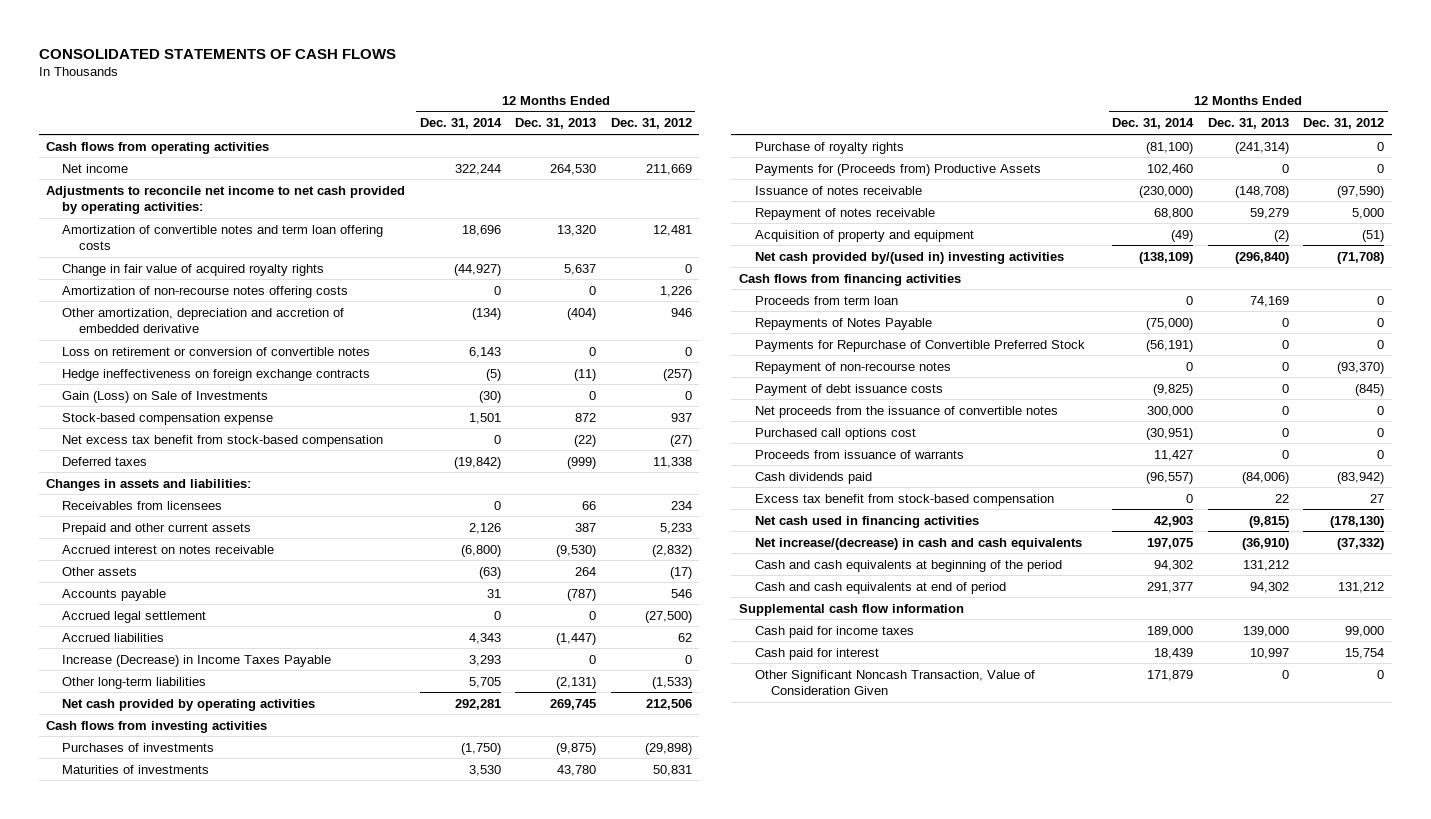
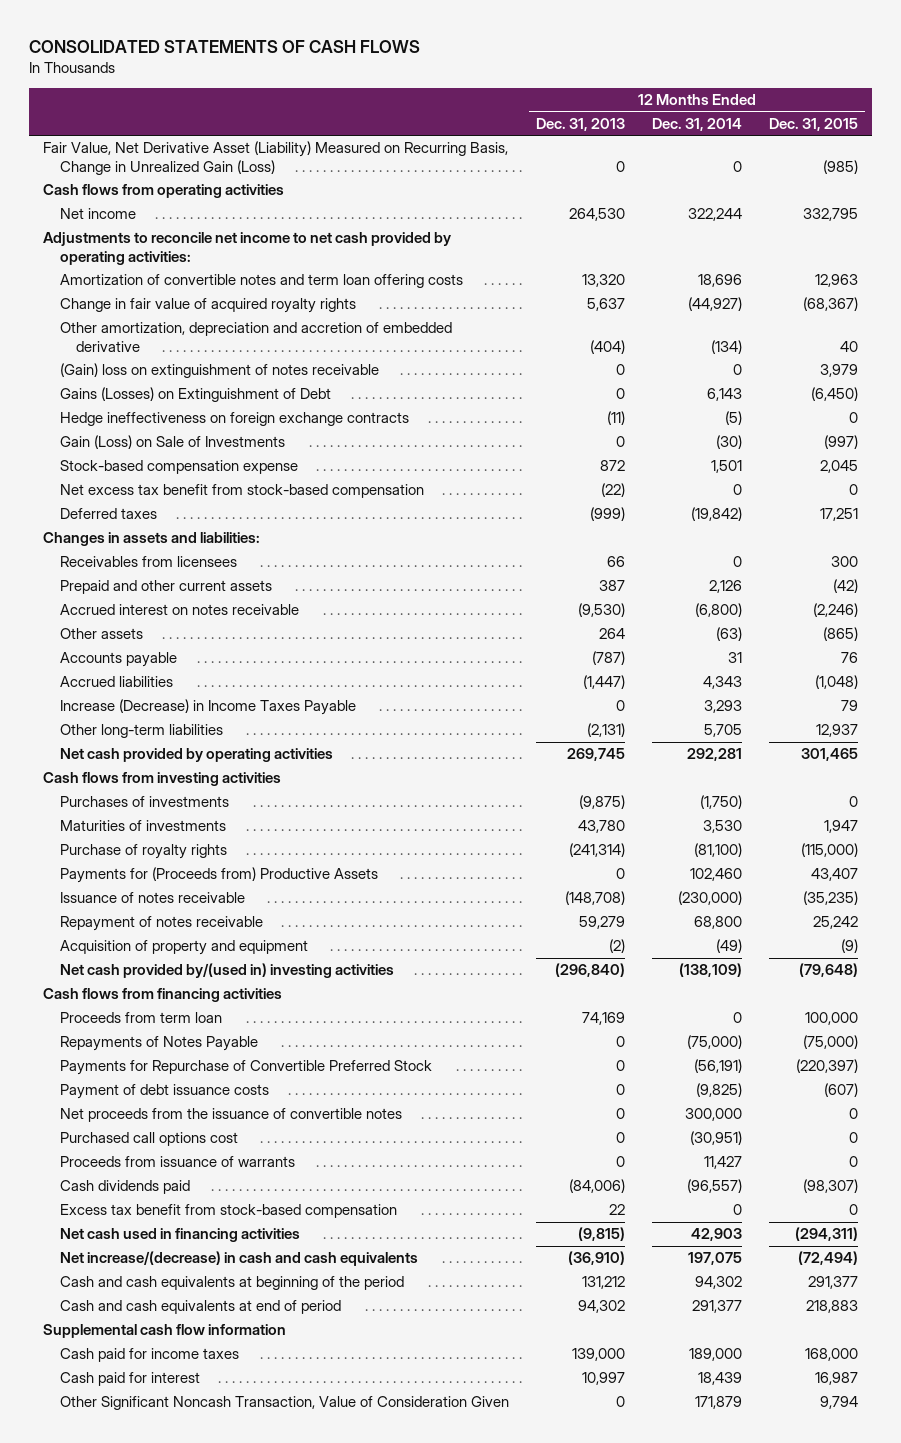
- | 12 Months Ended Dec. 31, 2014 | 12 Months Ended Dec. 31, 2013 | 12 Months Ended Dec. 31, 2012
+ | 12 Months Ended Dec. 31, 2013 | 12 Months Ended Dec. 31, 2014 | 12 Months Ended Dec. 31, 2015
+ Fair Value, Net Derivative Asset (Liability) Measured on Recurring Basis, Change in Unrealized Gain (Loss) | 0 | 0 | (985)
- Amortization of non-recourse notes offering costs | 0 | 0 | 1,226
- Loss on retirement or conversion of convertible notes | 6,143 | 0 | 0
+ (Gain) loss on extinguishment of notes receivable | 0 | 0 | 3,979
+ Gains (Losses) on Extinguishment of Debt | 0 | 6,143 | (6,450)
- Accrued legal settlement | 0 | 0 | (27,500)
- Repayment of non-recourse notes | 0 | 0 | (93,370)

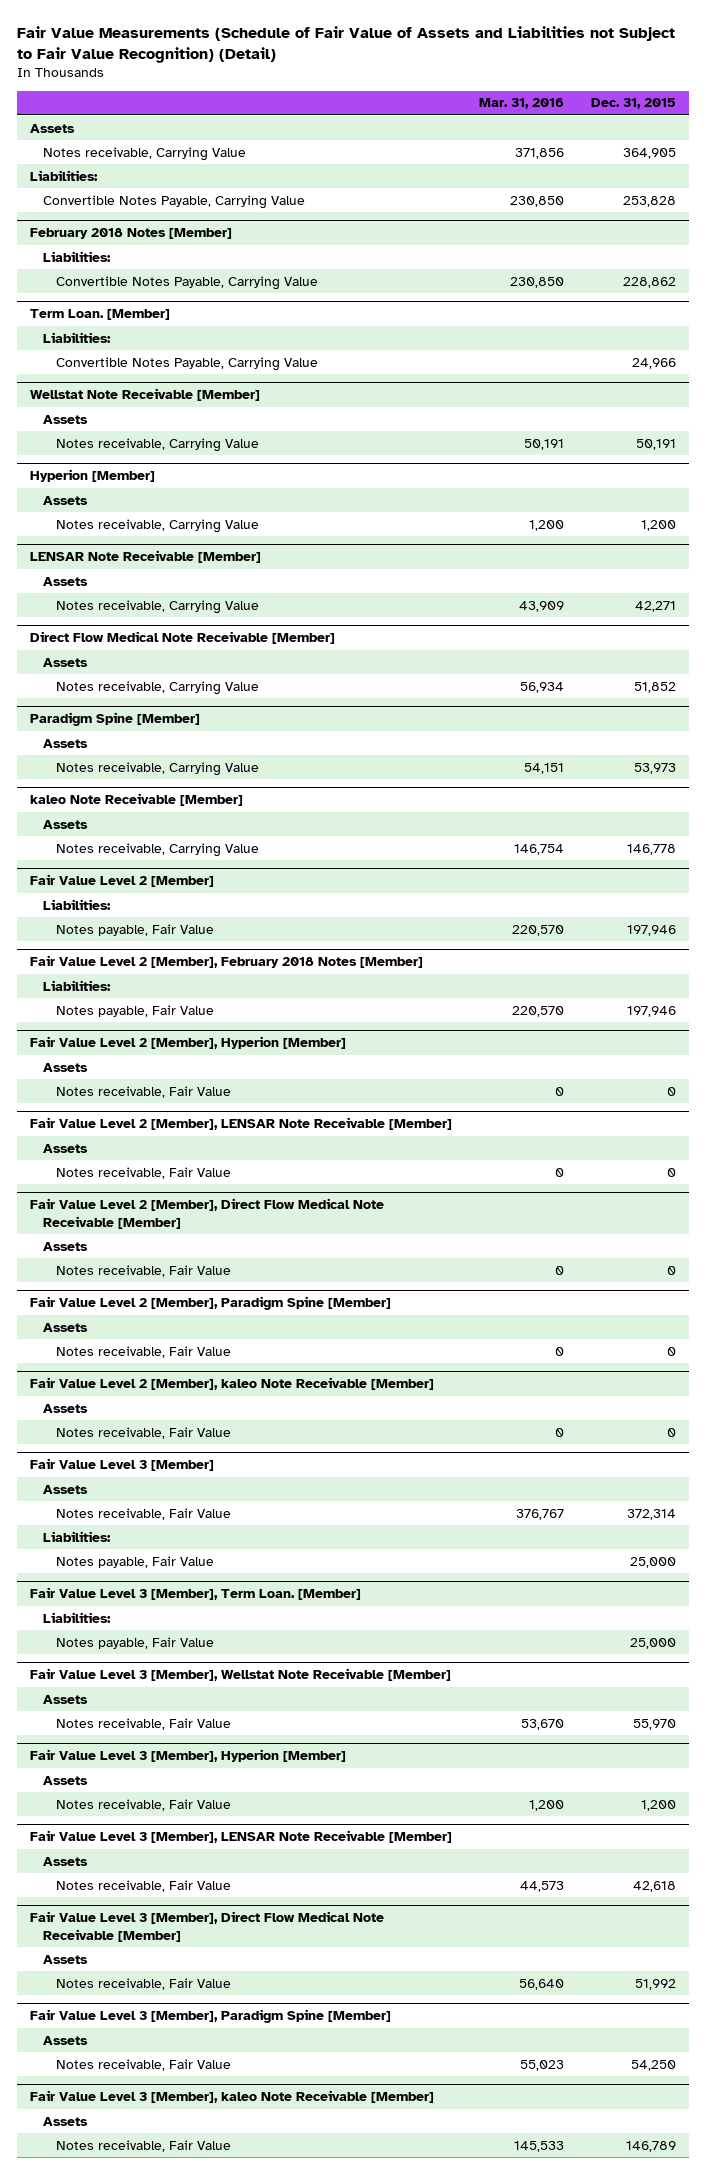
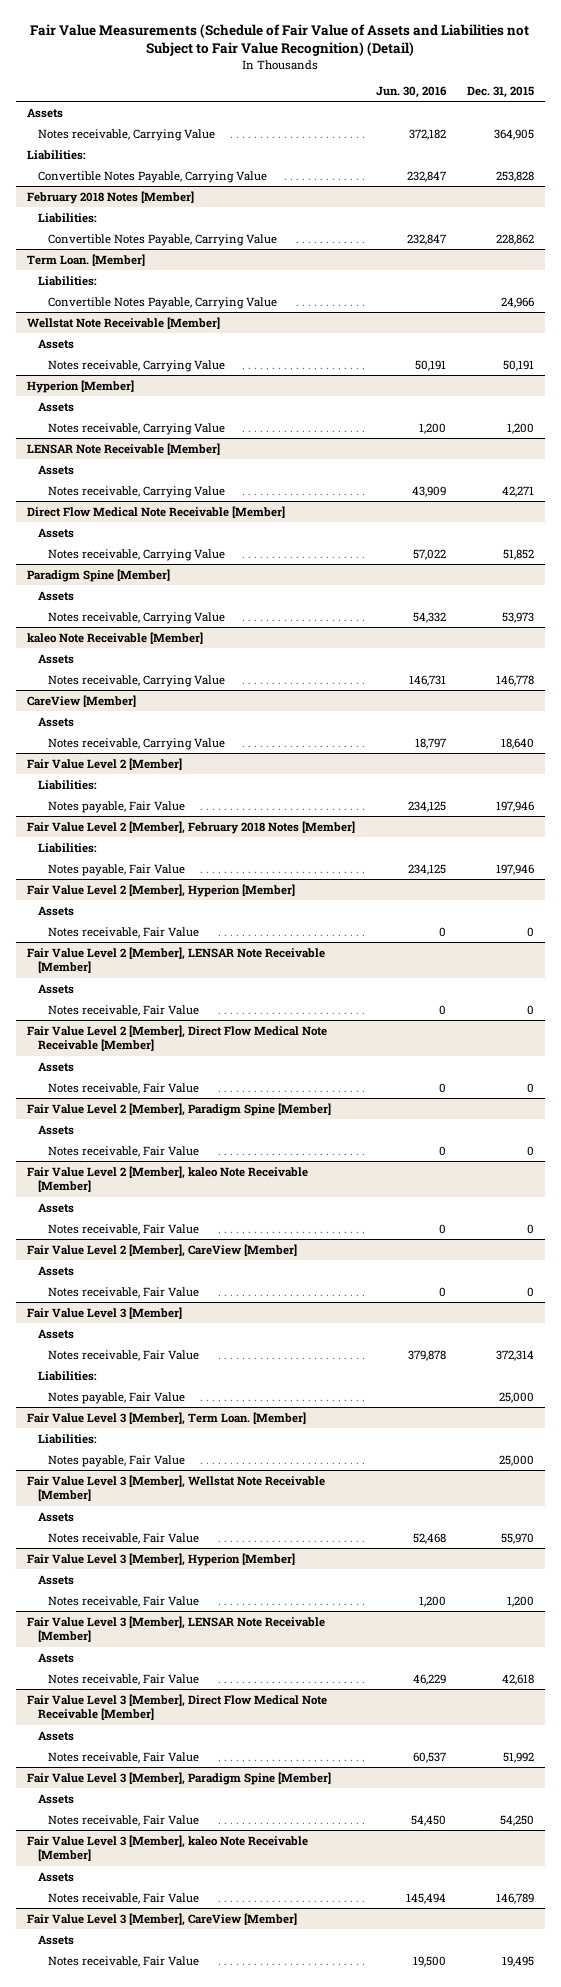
- | Mar. 31, 2016 | Dec. 31, 2015
+ | Jun. 30, 2016 | Dec. 31, 2015
+ CareView [Member]
+ Assets
+ Notes receivable, Carrying Value | 18,797 | 18,640
+ Fair Value Level 2 [Member], CareView [Member]
+ Assets
+ Notes receivable, Fair Value | 0 | 0
+ Fair Value Level 3 [Member], CareView [Member]
+ Assets
+ Notes receivable, Fair Value | 19,500 | 19,495

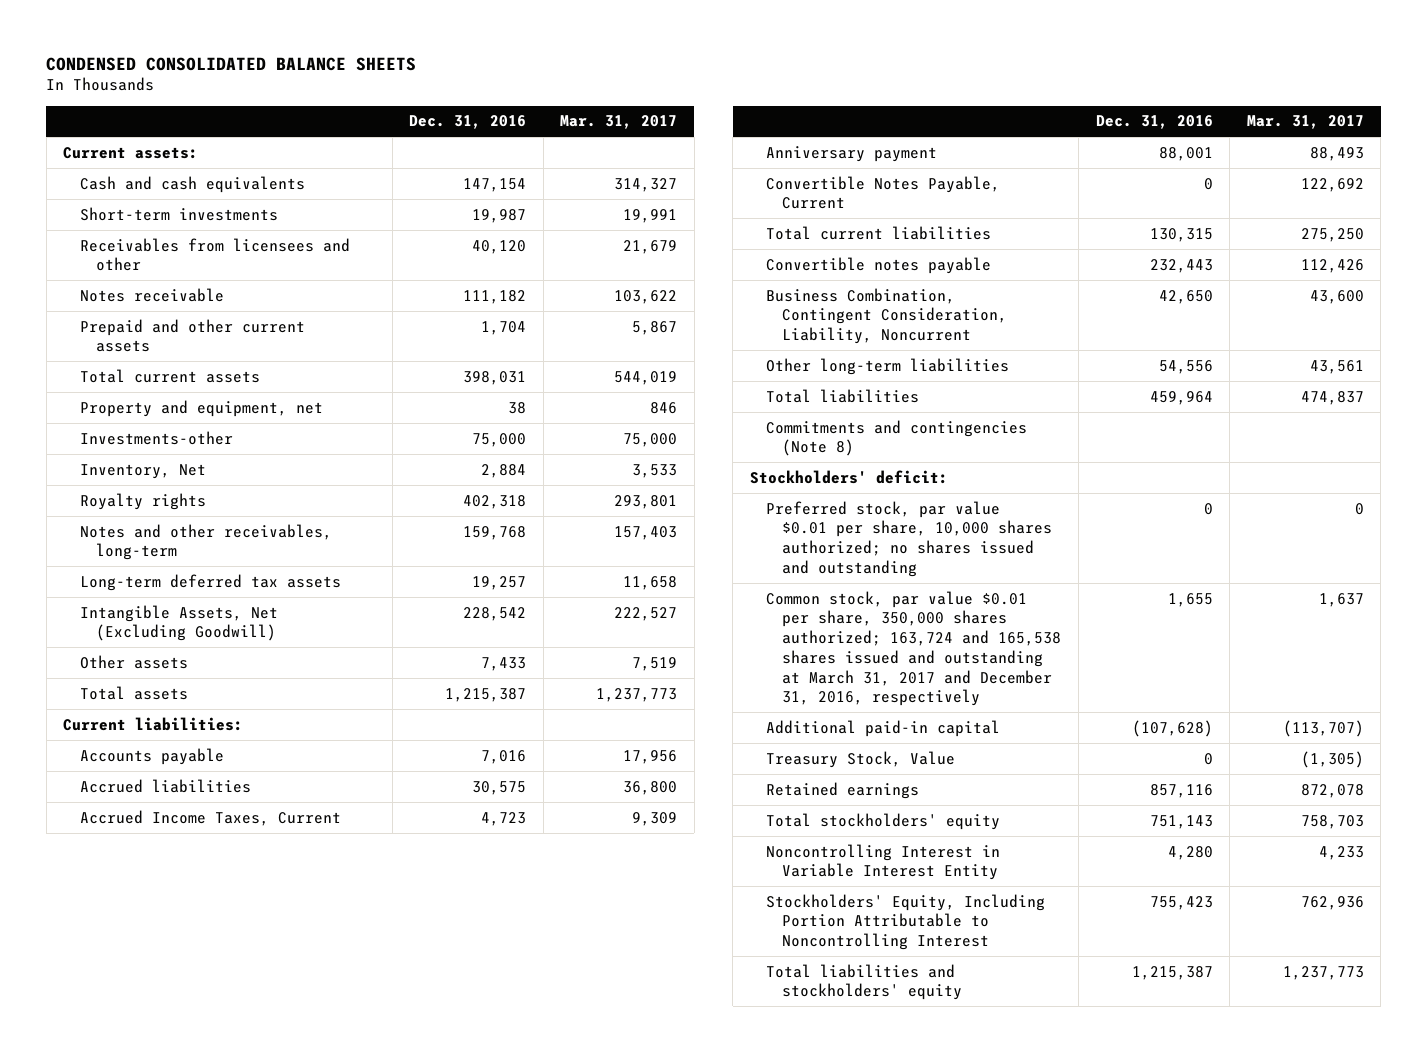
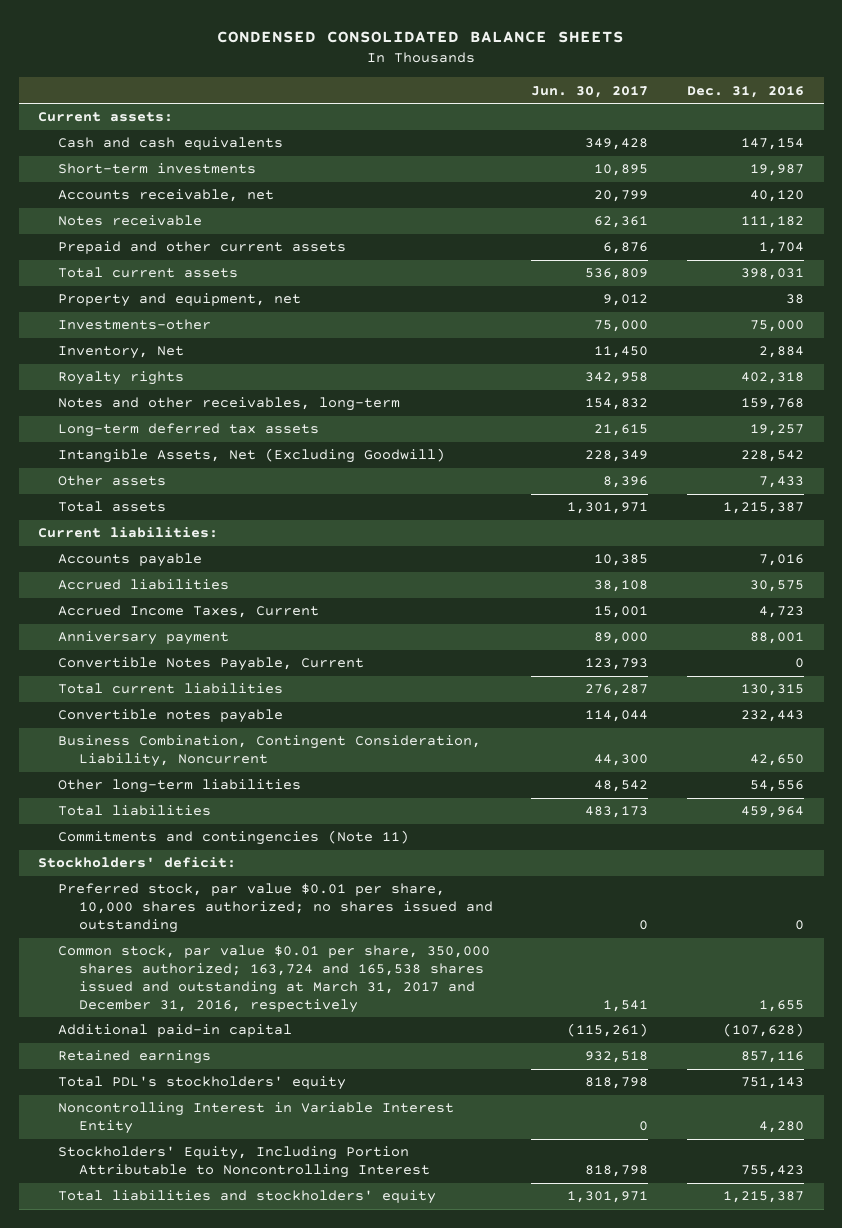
- | Dec. 31, 2016 | Mar. 31, 2017
+ | Jun. 30, 2017 | Dec. 31, 2016
- Receivables from licensees and other | 40,120 | 21,679
+ Accounts receivable, net | 20,799 | 40,120
- Commitments and contingencies (Note 8)
+ Commitments and contingencies (Note 11)
- Treasury Stock, Value | 0 | (1,305)
- Total stockholders' equity | 751,143 | 758,703
+ Total PDL's stockholders' equity | 818,798 | 751,143

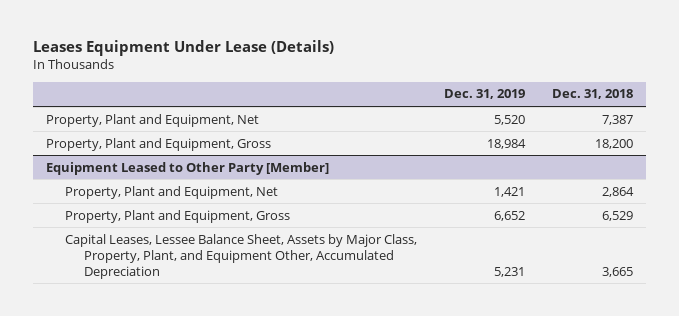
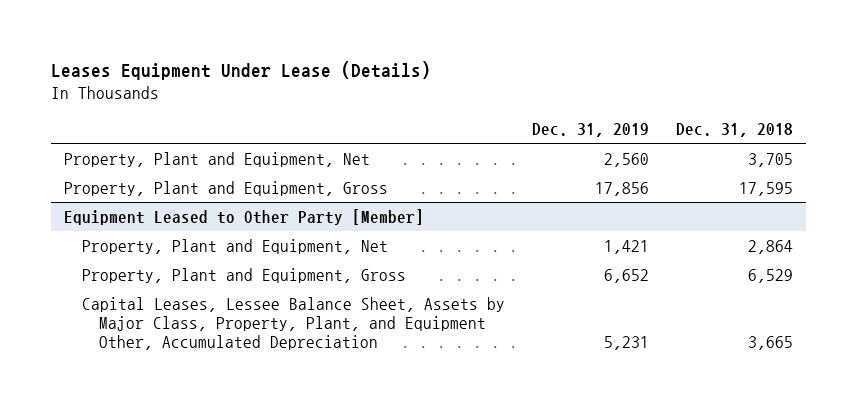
- Property, Plant and Equipment, Net | 5,520 | 7,387
- Property, Plant and Equipment, Gross | 18,984 | 18,200
+ Property, Plant and Equipment, Net | 2,560 | 3,705
+ Property, Plant and Equipment, Gross | 17,856 | 17,595

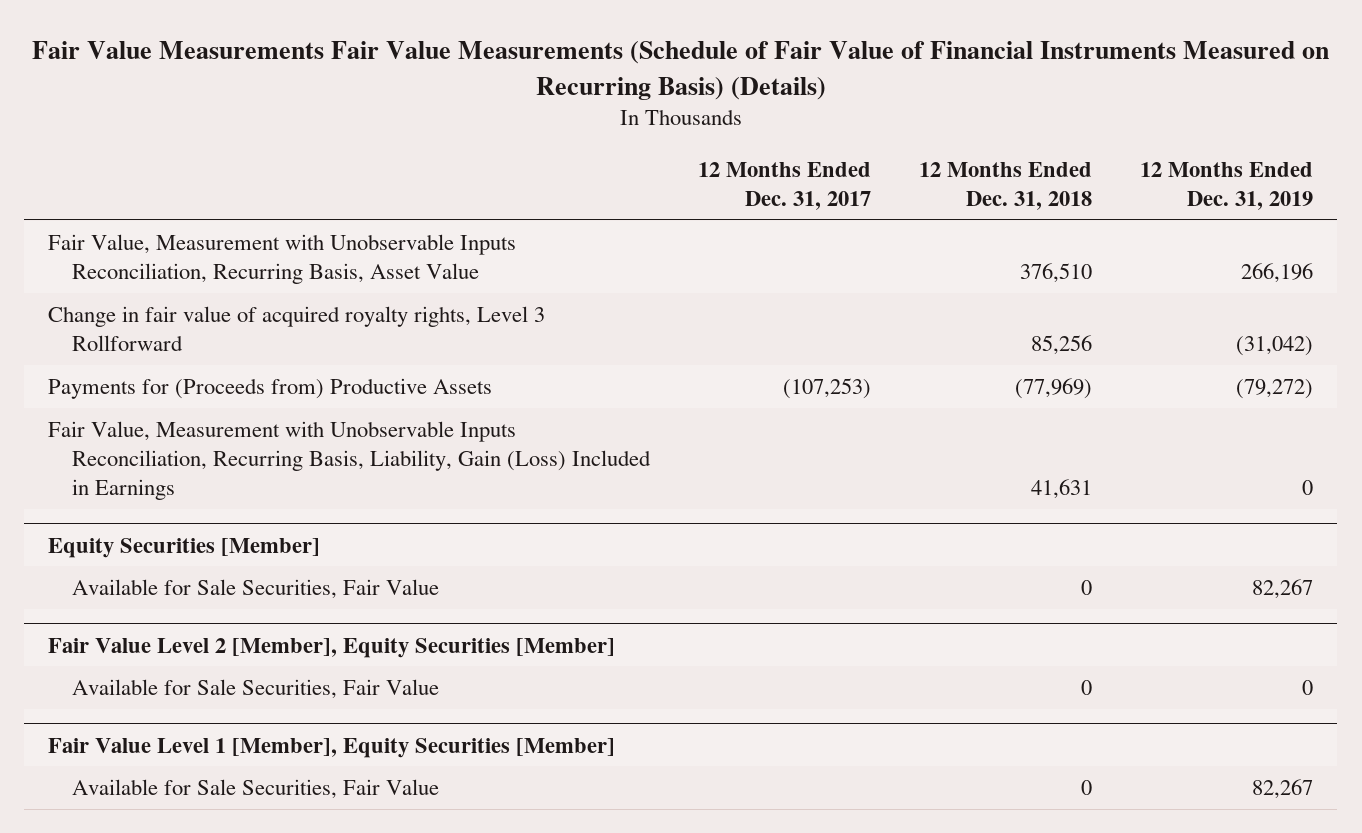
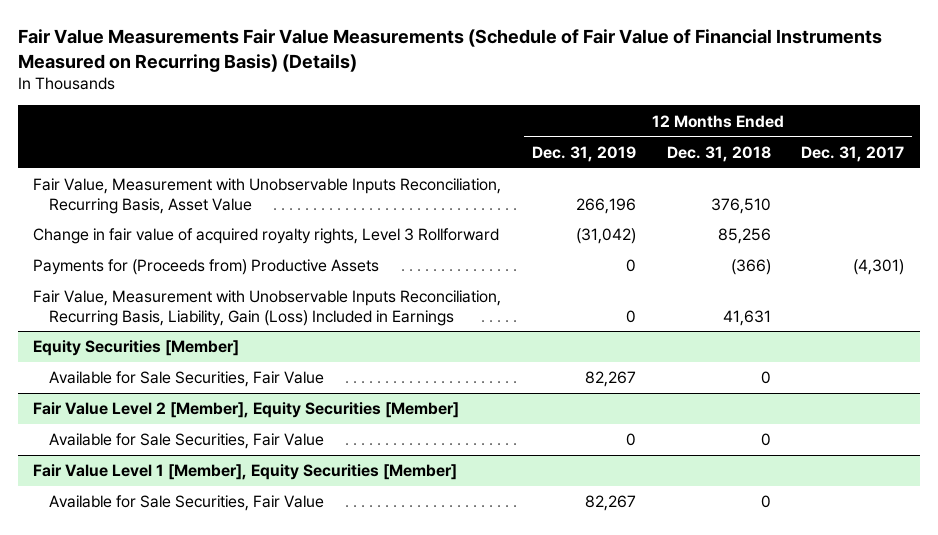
- | 12 Months Ended Dec. 31, 2017 | 12 Months Ended Dec. 31, 2018 | 12 Months Ended Dec. 31, 2019
+ | 12 Months Ended Dec. 31, 2019 | 12 Months Ended Dec. 31, 2018 | 12 Months Ended Dec. 31, 2017
- Payments for (Proceeds from) Productive Assets | (107,253) | (77,969) | (79,272)
+ Payments for (Proceeds from) Productive Assets | 0 | (366) | (4,301)

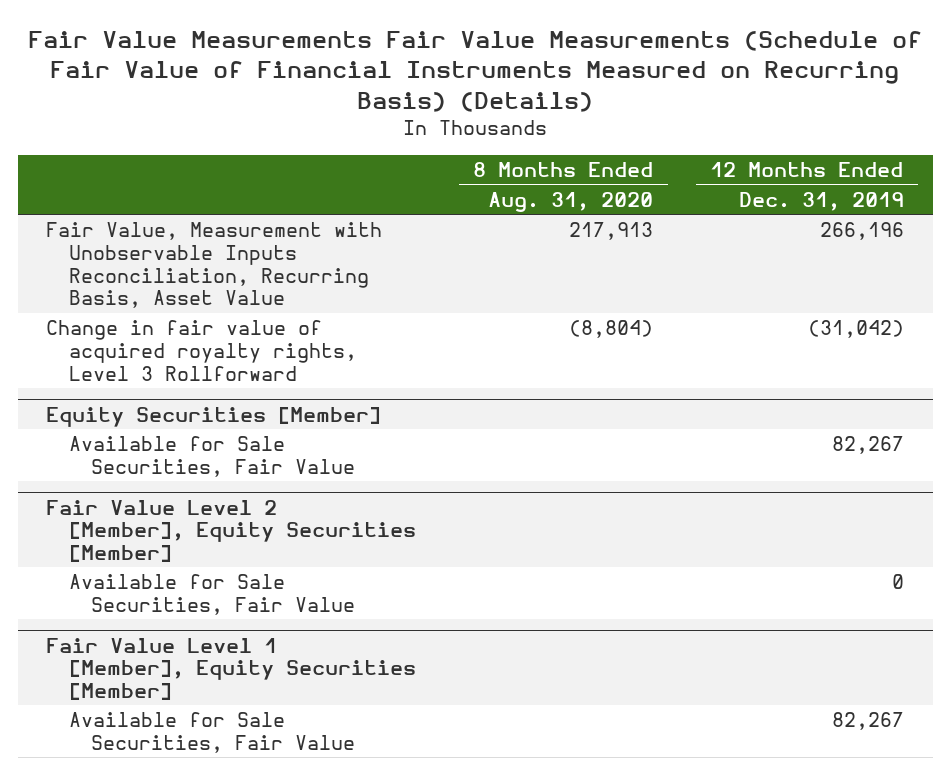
- | 12 Months Ended Dec. 31, 2019 | 12 Months Ended Dec. 31, 2018 | 12 Months Ended Dec. 31, 2017
+ | 8 Months Ended Aug. 31, 2020 | 12 Months Ended Dec. 31, 2019
- Payments for (Proceeds from) Productive Assets | 0 | (366) | (4,301)
- Fair Value, Measurement with Unobservable Inputs Reconciliation, Recurring Basis, Liability, Gain (Loss) Included in Earnings | 0 | 41,631 |

